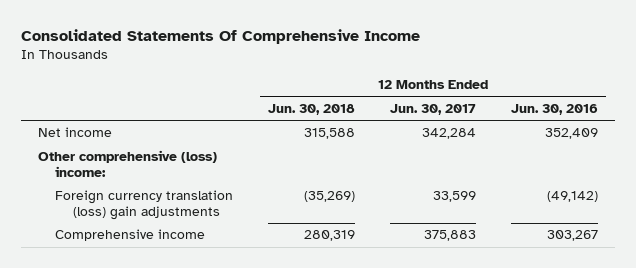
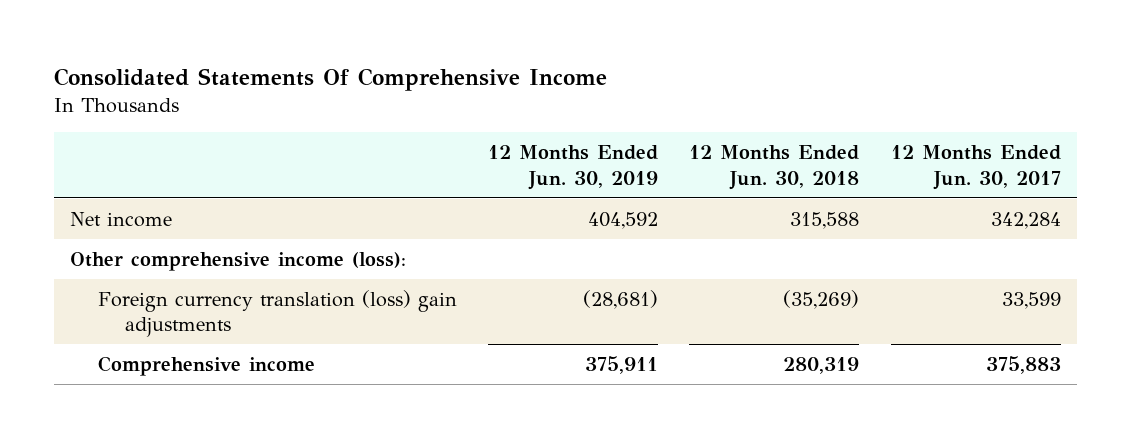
- | 12 Months Ended Jun. 30, 2018 | 12 Months Ended Jun. 30, 2017 | 12 Months Ended Jun. 30, 2016
+ | 12 Months Ended Jun. 30, 2019 | 12 Months Ended Jun. 30, 2018 | 12 Months Ended Jun. 30, 2017
- Other comprehensive (loss) income:
+ Other comprehensive income (loss):

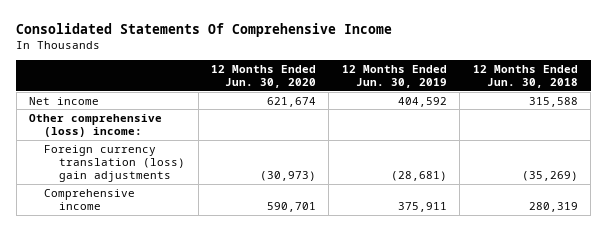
- | 12 Months Ended Jun. 30, 2019 | 12 Months Ended Jun. 30, 2018 | 12 Months Ended Jun. 30, 2017
+ | 12 Months Ended Jun. 30, 2020 | 12 Months Ended Jun. 30, 2019 | 12 Months Ended Jun. 30, 2018
- Other comprehensive income (loss):
+ Other comprehensive (loss) income:

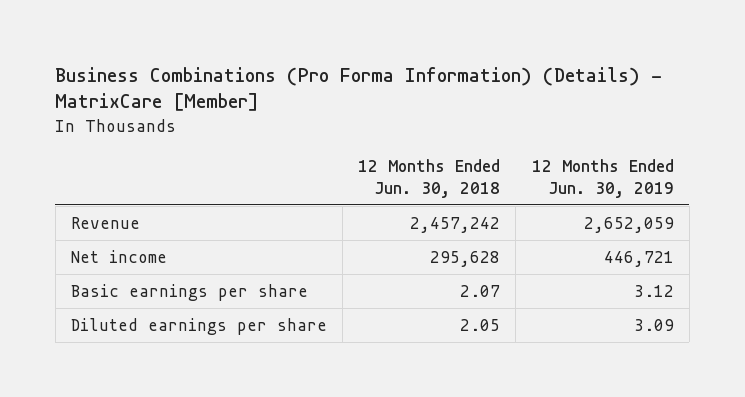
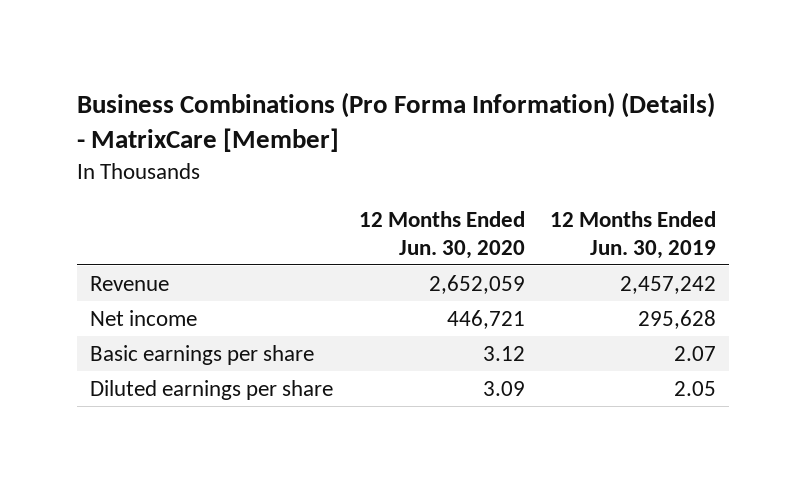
- | 12 Months Ended Jun. 30, 2018 | 12 Months Ended Jun. 30, 2019
+ | 12 Months Ended Jun. 30, 2020 | 12 Months Ended Jun. 30, 2019
- Revenue | 2,457,242 | 2,652,059
- Net income | 295,628 | 446,721
- Basic earnings per share | 2.07 | 3.12
- Diluted earnings per share | 2.05 | 3.09
+ Revenue | 2,652,059 | 2,457,242
+ Net income | 446,721 | 295,628
+ Basic earnings per share | 3.12 | 2.07
+ Diluted earnings per share | 3.09 | 2.05

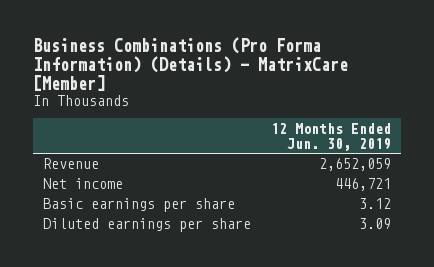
- | 12 Months Ended Jun. 30, 2020 | 12 Months Ended Jun. 30, 2019
+ | 12 Months Ended Jun. 30, 2019
- Revenue | 2,652,059 | 2,457,242
- Net income | 446,721 | 295,628
- Basic earnings per share | 3.12 | 2.07
- Diluted earnings per share | 3.09 | 2.05
+ Revenue | 2,652,059
+ Net income | 446,721
+ Basic earnings per share | 3.12
+ Diluted earnings per share | 3.09

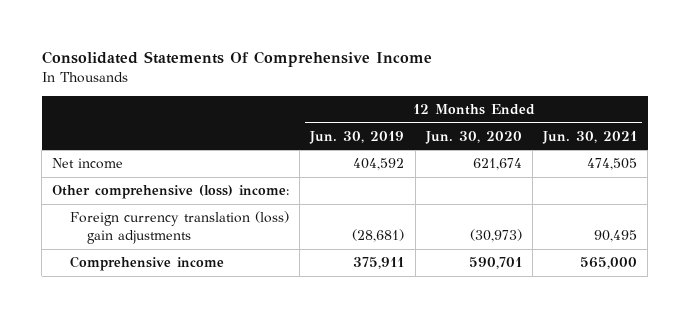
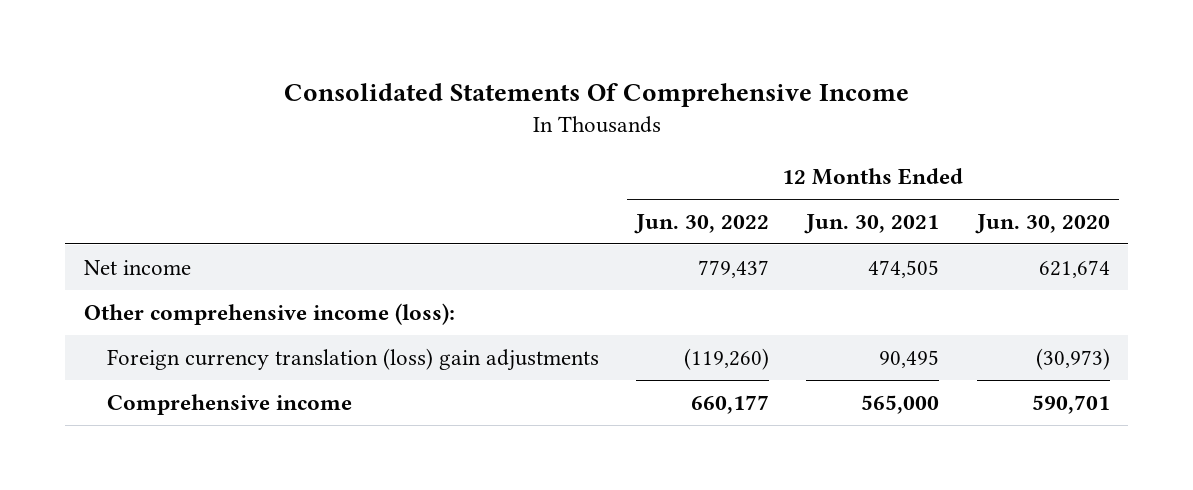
- | 12 Months Ended Jun. 30, 2019 | 12 Months Ended Jun. 30, 2020 | 12 Months Ended Jun. 30, 2021
+ | 12 Months Ended Jun. 30, 2022 | 12 Months Ended Jun. 30, 2021 | 12 Months Ended Jun. 30, 2020
- Other comprehensive (loss) income:
+ Other comprehensive income (loss):

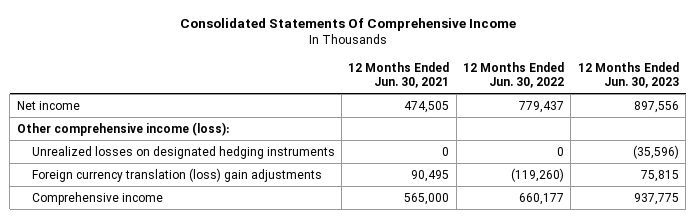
- | 12 Months Ended Jun. 30, 2022 | 12 Months Ended Jun. 30, 2021 | 12 Months Ended Jun. 30, 2020
+ | 12 Months Ended Jun. 30, 2021 | 12 Months Ended Jun. 30, 2022 | 12 Months Ended Jun. 30, 2023
+ Unrealized losses on designated hedging instruments | 0 | 0 | (35,596)

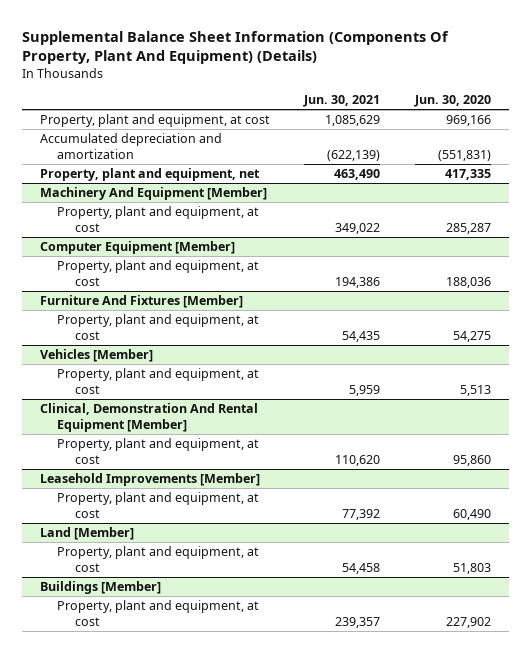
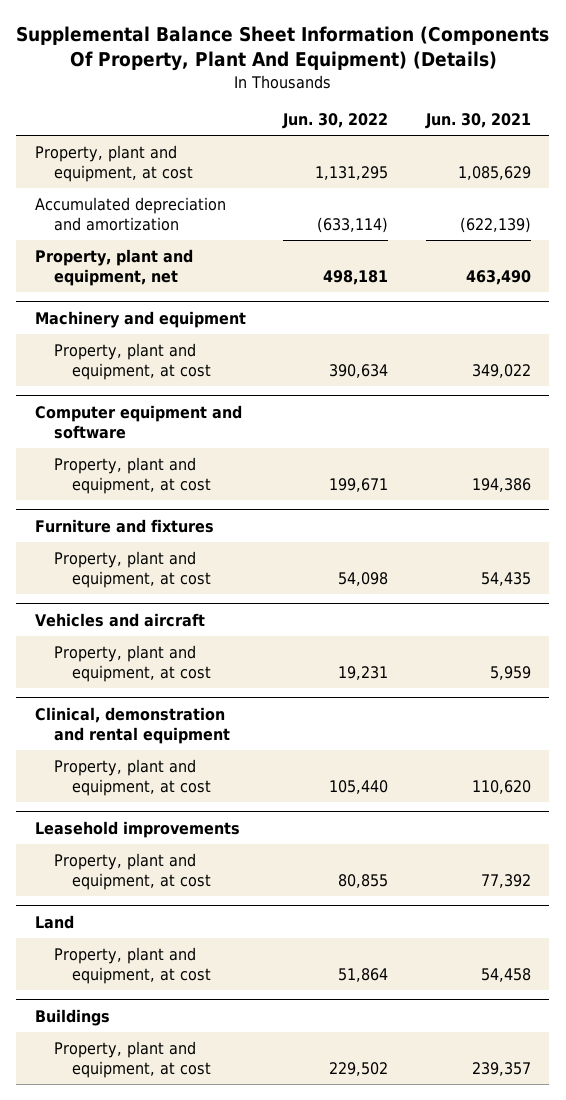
- | Jun. 30, 2021 | Jun. 30, 2020
+ | Jun. 30, 2022 | Jun. 30, 2021
- Machinery And Equipment [Member]
+ Machinery and equipment
- Computer Equipment [Member]
+ Computer equipment and software
- Furniture And Fixtures [Member]
+ Furniture and fixtures
- Vehicles [Member]
+ Vehicles and aircraft
- Clinical, Demonstration And Rental Equipment [Member]
+ Clinical, demonstration and rental equipment
- Leasehold Improvements [Member]
+ Leasehold improvements
- Land [Member]
+ Land
- Buildings [Member]
+ Buildings

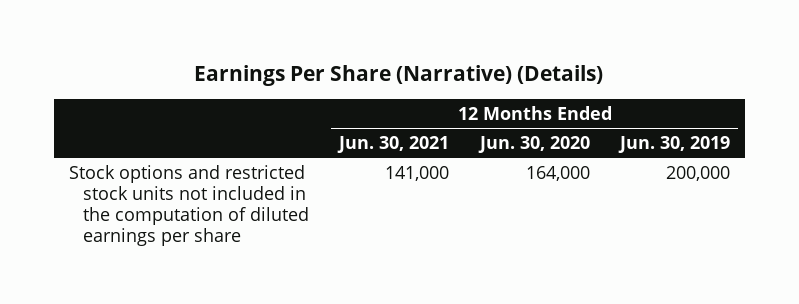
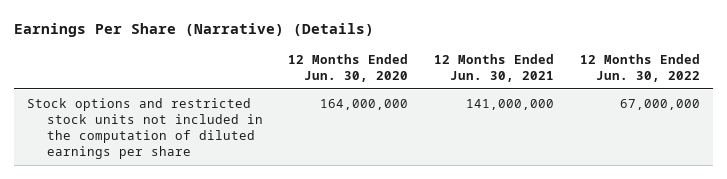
- | 12 Months Ended Jun. 30, 2021 | 12 Months Ended Jun. 30, 2020 | 12 Months Ended Jun. 30, 2019
+ | 12 Months Ended Jun. 30, 2020 | 12 Months Ended Jun. 30, 2021 | 12 Months Ended Jun. 30, 2022
- Stock options and restricted stock units not included in the computation of diluted earnings per share | 141,000 | 164,000 | 200,000
+ Stock options and restricted stock units not included in the computation of diluted earnings per share | 164,000,000 | 141,000,000 | 67,000,000

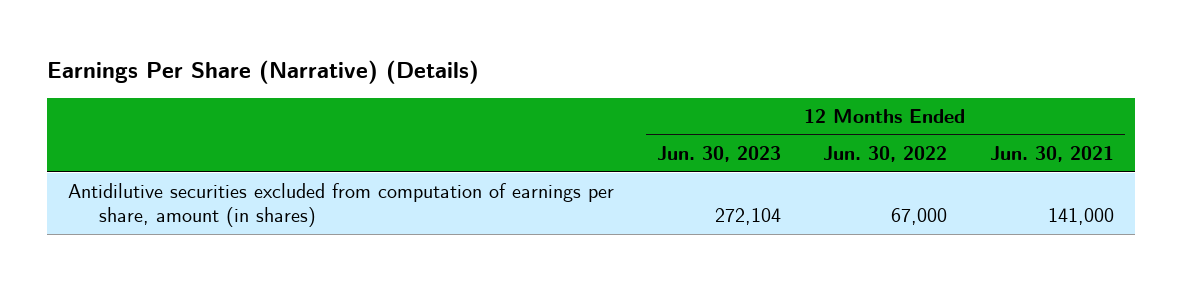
- | 12 Months Ended Jun. 30, 2020 | 12 Months Ended Jun. 30, 2021 | 12 Months Ended Jun. 30, 2022
+ | 12 Months Ended Jun. 30, 2023 | 12 Months Ended Jun. 30, 2022 | 12 Months Ended Jun. 30, 2021
- Stock options and restricted stock units not included in the computation of diluted earnings per share | 164,000,000 | 141,000,000 | 67,000,000
+ Antidilutive securities excluded from computation of earnings per share, amount (in shares) | 272,104 | 67,000 | 141,000

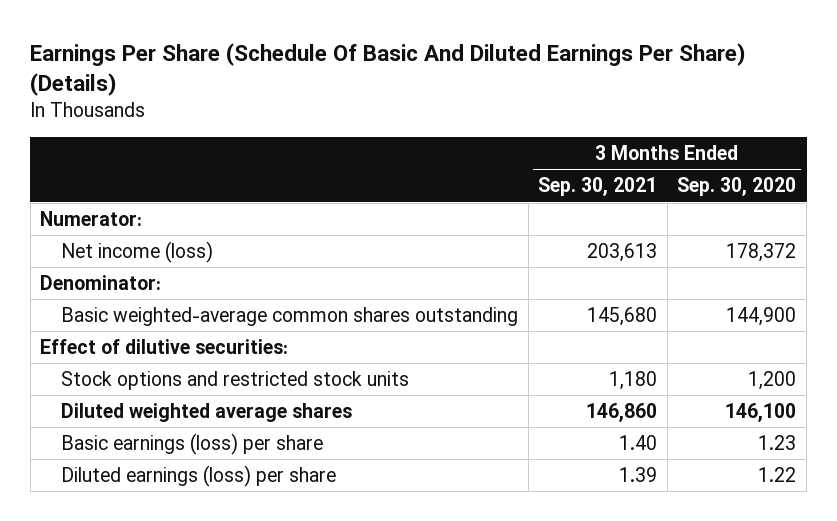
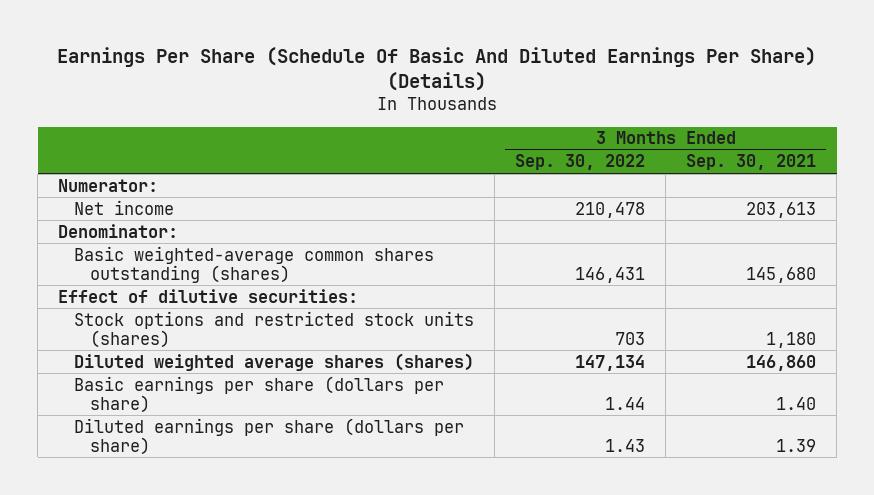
- | 3 Months Ended Sep. 30, 2021 | 3 Months Ended Sep. 30, 2020
+ | 3 Months Ended Sep. 30, 2022 | 3 Months Ended Sep. 30, 2021
- Net income (loss) | 203,613 | 178,372
+ Net income | 210,478 | 203,613
- Basic weighted-average common shares outstanding | 145,680 | 144,900
+ Basic weighted-average common shares outstanding (shares) | 146,431 | 145,680
- Stock options and restricted stock units | 1,180 | 1,200
- Diluted weighted average shares | 146,860 | 146,100
- Basic earnings (loss) per share | 1.40 | 1.23
- Diluted earnings (loss) per share | 1.39 | 1.22
+ Stock options and restricted stock units (shares) | 703 | 1,180
+ Diluted weighted average shares (shares) | 147,134 | 146,860
+ Basic earnings per share (dollars per share) | 1.44 | 1.40
+ Diluted earnings per share (dollars per share) | 1.43 | 1.39

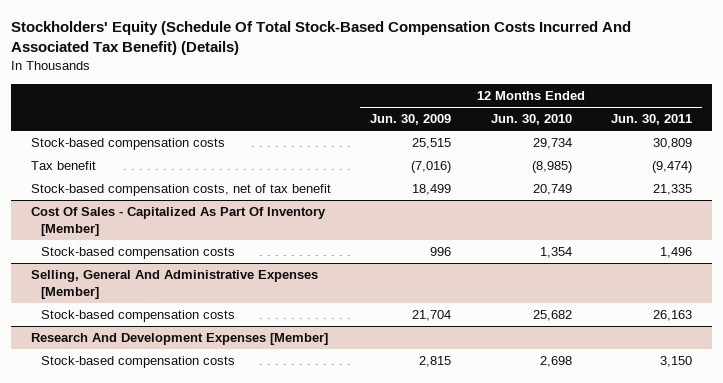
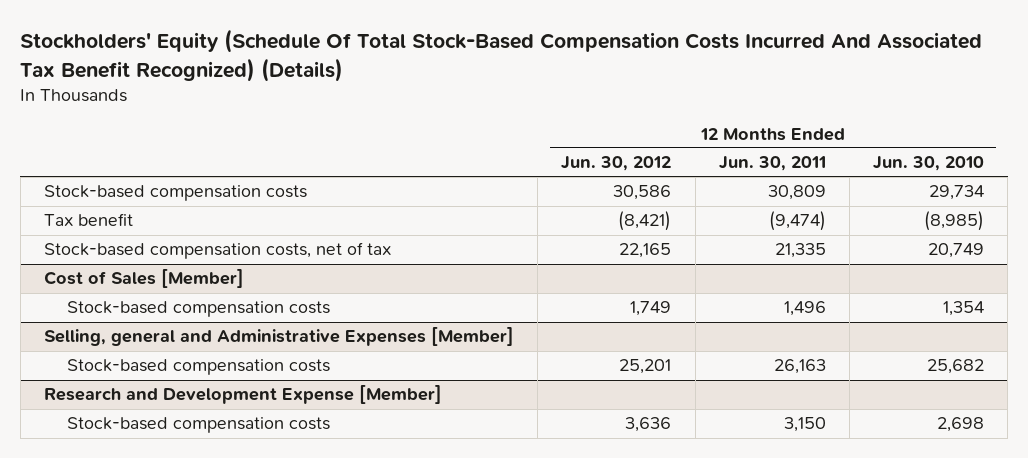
- Stockholders' Equity (Schedule Of Total Stock-Based Compensation Costs Incurred And Associated Tax Benefit) (Details)
+ Stockholders' Equity (Schedule Of Total Stock-Based Compensation Costs Incurred And Associated Tax Benefit Recognized) (Details)
- | 12 Months Ended Jun. 30, 2009 | 12 Months Ended Jun. 30, 2010 | 12 Months Ended Jun. 30, 2011
+ | 12 Months Ended Jun. 30, 2012 | 12 Months Ended Jun. 30, 2011 | 12 Months Ended Jun. 30, 2010
- Stock-based compensation costs, net of tax benefit | 18,499 | 20,749 | 21,335
- Cost Of Sales - Capitalized As Part Of Inventory [Member]
+ Stock-based compensation costs, net of tax | 22,165 | 21,335 | 20,749
+ Cost of Sales [Member]
- Selling, General And Administrative Expenses [Member]
+ Selling, general and Administrative Expenses [Member]
- Research And Development Expenses [Member]
+ Research and Development Expense [Member]

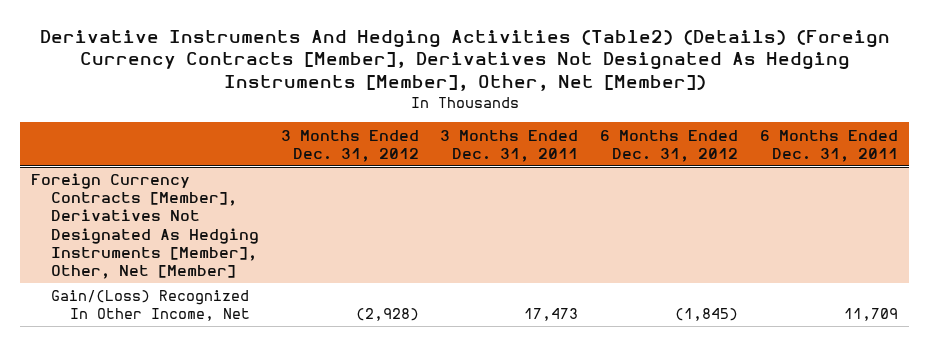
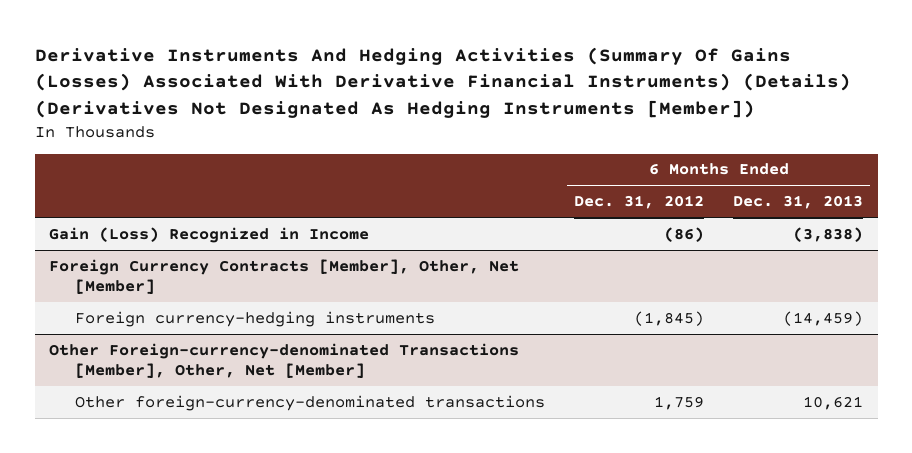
- Derivative Instruments And Hedging Activities (Table2) (Details) (Foreign Currency Contracts [Member], Derivatives Not Designated As Hedging Instruments [Member], Other, Net [Member])
+ Derivative Instruments And Hedging Activities (Summary Of Gains (Losses) Associated With Derivative Financial Instruments) (Details) (Derivatives Not Designated As Hedging Instruments [Member])
- | 3 Months Ended Dec. 31, 2012 | 3 Months Ended Dec. 31, 2011 | 6 Months Ended Dec. 31, 2012 | 6 Months Ended Dec. 31, 2011
+ | 6 Months Ended Dec. 31, 2012 | 6 Months Ended Dec. 31, 2013
- Foreign Currency Contracts [Member], Derivatives Not Designated As Hedging Instruments [Member], Other, Net [Member]
- Gain/(Loss) Recognized In Other Income, Net | (2,928) | 17,473 | (1,845) | 11,709
+ Gain (Loss) Recognized in Income | (86) | (3,838)
+ Foreign Currency Contracts [Member], Other, Net [Member]
+ Foreign currency-hedging instruments | (1,845) | (14,459)
+ Other Foreign-currency-denominated Transactions [Member], Other, Net [Member]
+ Other foreign-currency-denominated transactions | 1,759 | 10,621

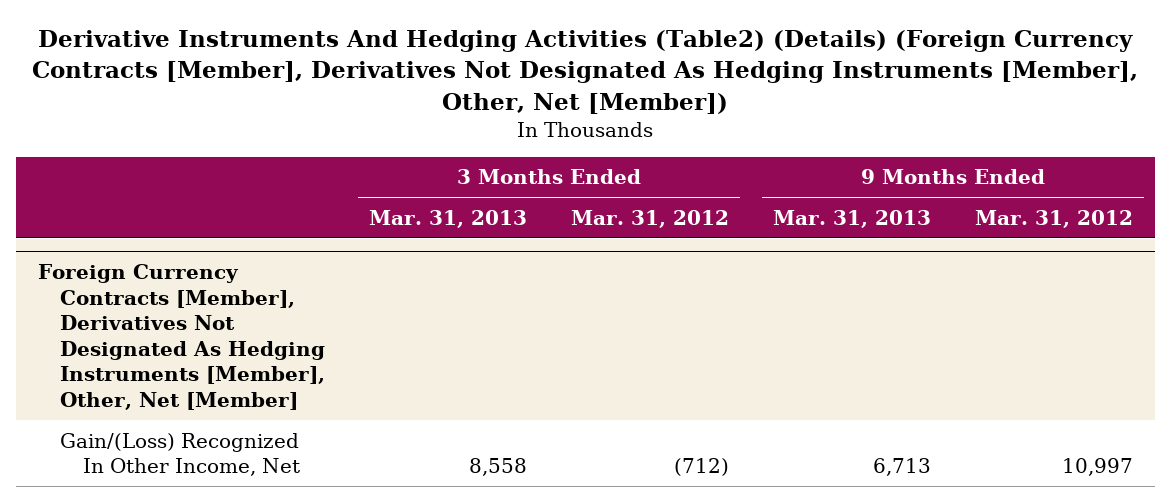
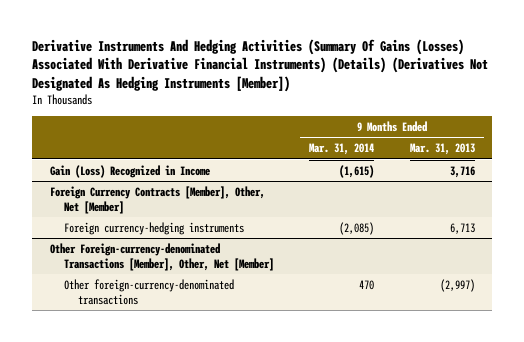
- Derivative Instruments And Hedging Activities (Table2) (Details) (Foreign Currency Contracts [Member], Derivatives Not Designated As Hedging Instruments [Member], Other, Net [Member])
+ Derivative Instruments And Hedging Activities (Summary Of Gains (Losses) Associated With Derivative Financial Instruments) (Details) (Derivatives Not Designated As Hedging Instruments [Member])
- | 3 Months Ended Mar. 31, 2013 | 3 Months Ended Mar. 31, 2012 | 9 Months Ended Mar. 31, 2013 | 9 Months Ended Mar. 31, 2012
+ | 9 Months Ended Mar. 31, 2014 | 9 Months Ended Mar. 31, 2013
- Foreign Currency Contracts [Member], Derivatives Not Designated As Hedging Instruments [Member], Other, Net [Member]
- Gain/(Loss) Recognized In Other Income, Net | 8,558 | (712) | 6,713 | 10,997
+ Gain (Loss) Recognized in Income | (1,615) | 3,716
+ Foreign Currency Contracts [Member], Other, Net [Member]
+ Foreign currency-hedging instruments | (2,085) | 6,713
+ Other Foreign-currency-denominated Transactions [Member], Other, Net [Member]
+ Other foreign-currency-denominated transactions | 470 | (2,997)

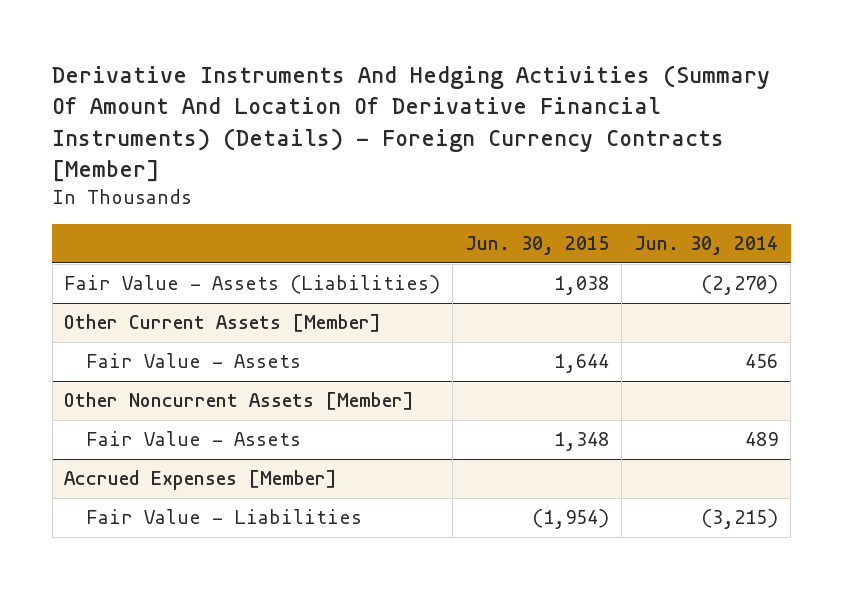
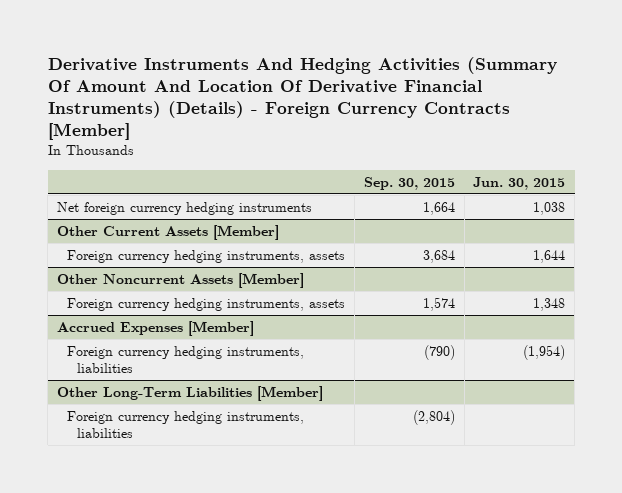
- | Jun. 30, 2015 | Jun. 30, 2014
+ | Sep. 30, 2015 | Jun. 30, 2015
- Fair Value - Assets (Liabilities) | 1,038 | (2,270)
+ Net foreign currency hedging instruments | 1,664 | 1,038
@ Other Current Assets [Member]
- Fair Value - Assets | 1,644 | 456
+ Foreign currency hedging instruments, assets | 3,684 | 1,644
@ Other Noncurrent Assets [Member]
- Fair Value - Assets | 1,348 | 489
+ Foreign currency hedging instruments, assets | 1,574 | 1,348
@ Accrued Expenses [Member]
- Fair Value - Liabilities | (1,954) | (3,215)
+ Foreign currency hedging instruments, liabilities | (790) | (1,954)
+ Other Long-Term Liabilities [Member]
+ Foreign currency hedging instruments, liabilities | (2,804) |

